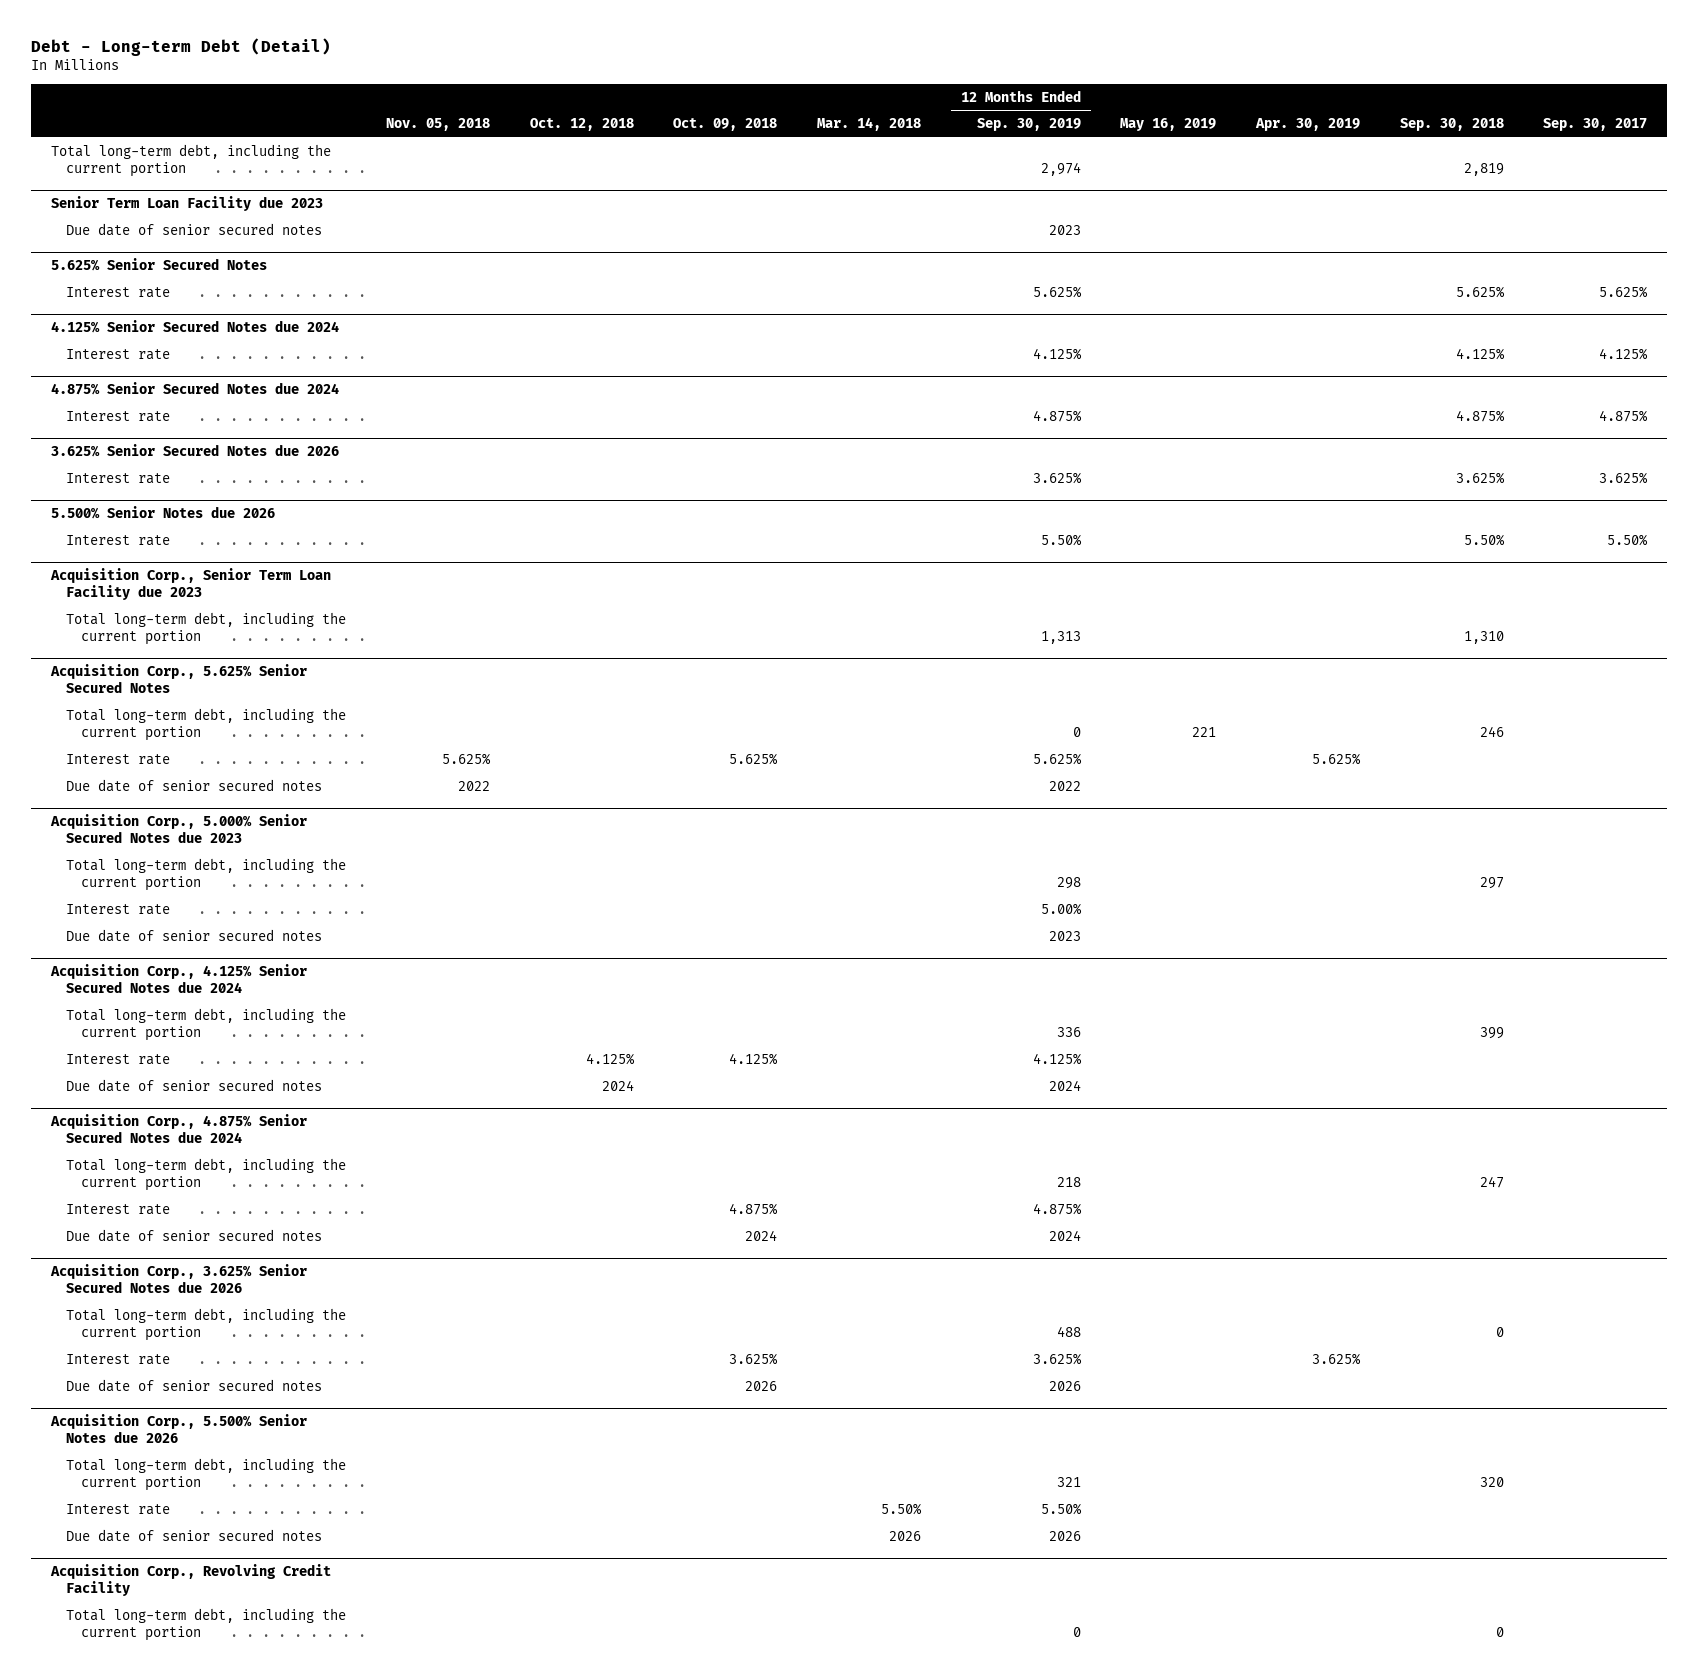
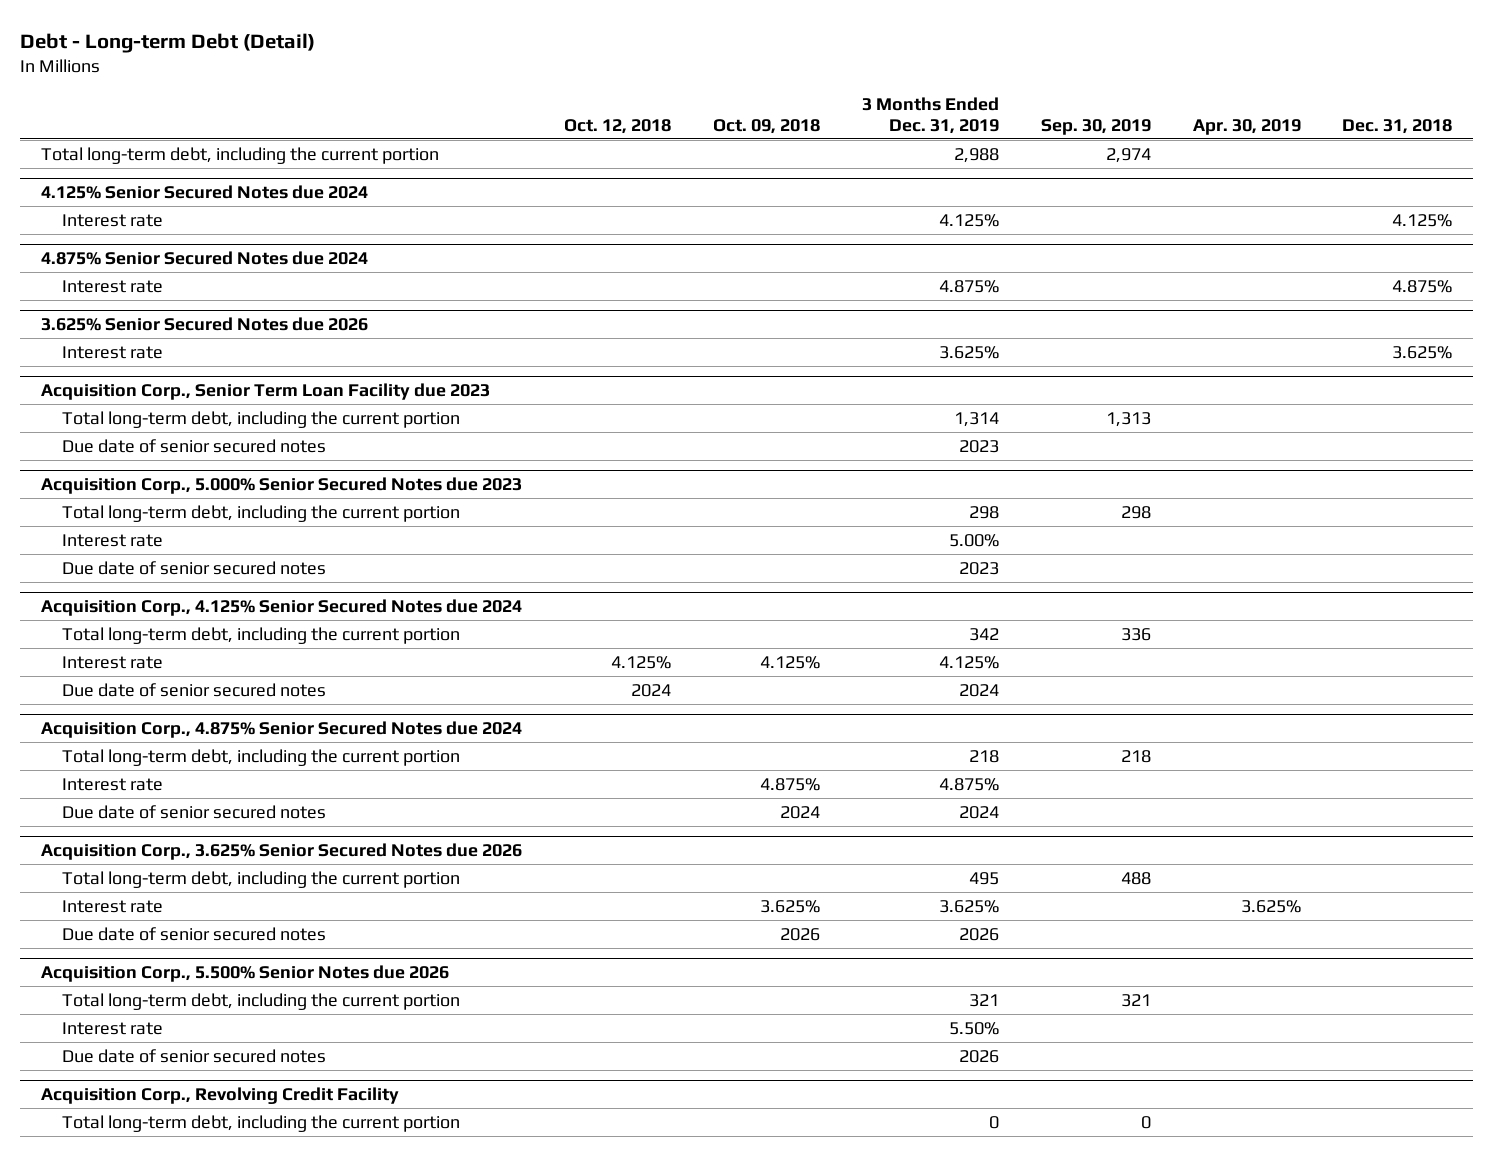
- | Nov. 05, 2018 | Oct. 12, 2018 | Oct. 09, 2018 | Mar. 14, 2018 | 12 Months Ended Sep. 30, 2019 | May 16, 2019 | Apr. 30, 2019 | Sep. 30, 2018 | Sep. 30, 2017
+ | Oct. 12, 2018 | Oct. 09, 2018 | 3 Months Ended Dec. 31, 2019 | Sep. 30, 2019 | Apr. 30, 2019 | Dec. 31, 2018
- Senior Term Loan Facility due 2023
- Due date of senior secured notes | | | | | 2023 | | | |
- 5.625% Senior Secured Notes
- Interest rate | | | | | 5.625% | | | 5.625% | 5.625%
- 5.500% Senior Notes due 2026
- Interest rate | | | | | 5.50% | | | 5.50% | 5.50%
- Acquisition Corp., 5.625% Senior Secured Notes
- Total long-term debt, including the current portion | | | | | 0 | 221 | | 246 |
- Interest rate | 5.625% | | 5.625% | | 5.625% | | 5.625% | |
- Due date of senior secured notes | 2022 | | | | 2022 | | | |
@ Acquisition Corp., Senior Term Loan Facility due 2023
+ Due date of senior secured notes | | | 2023 | | |

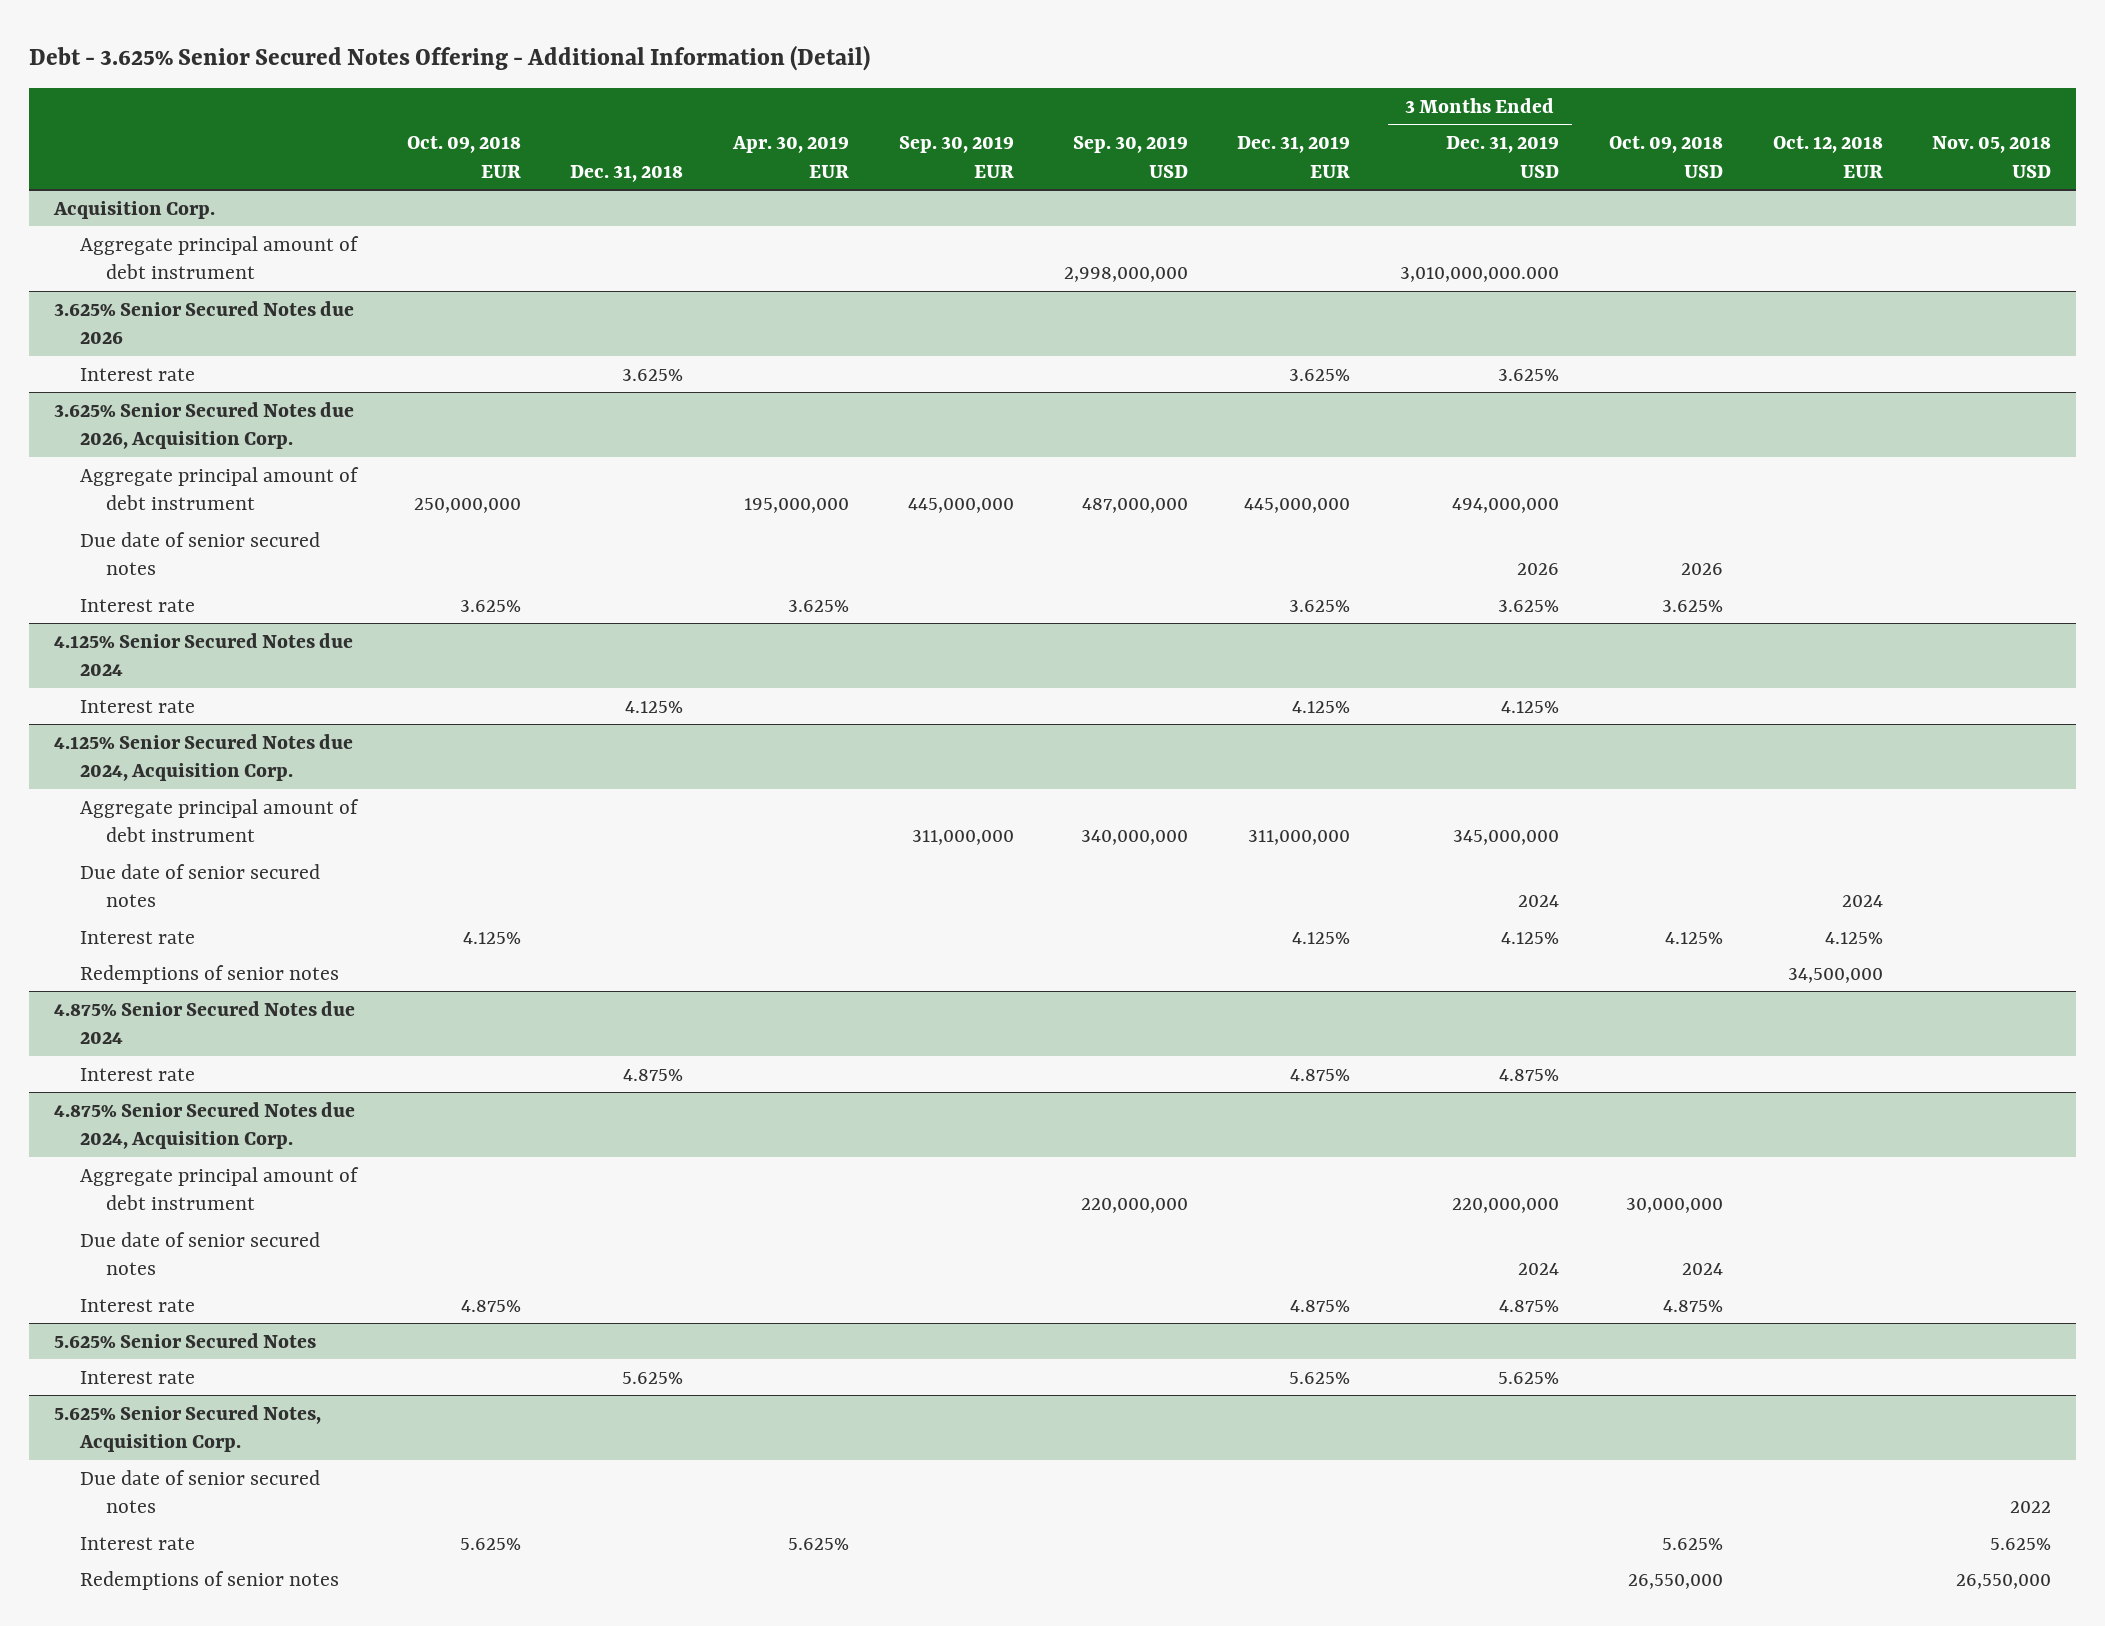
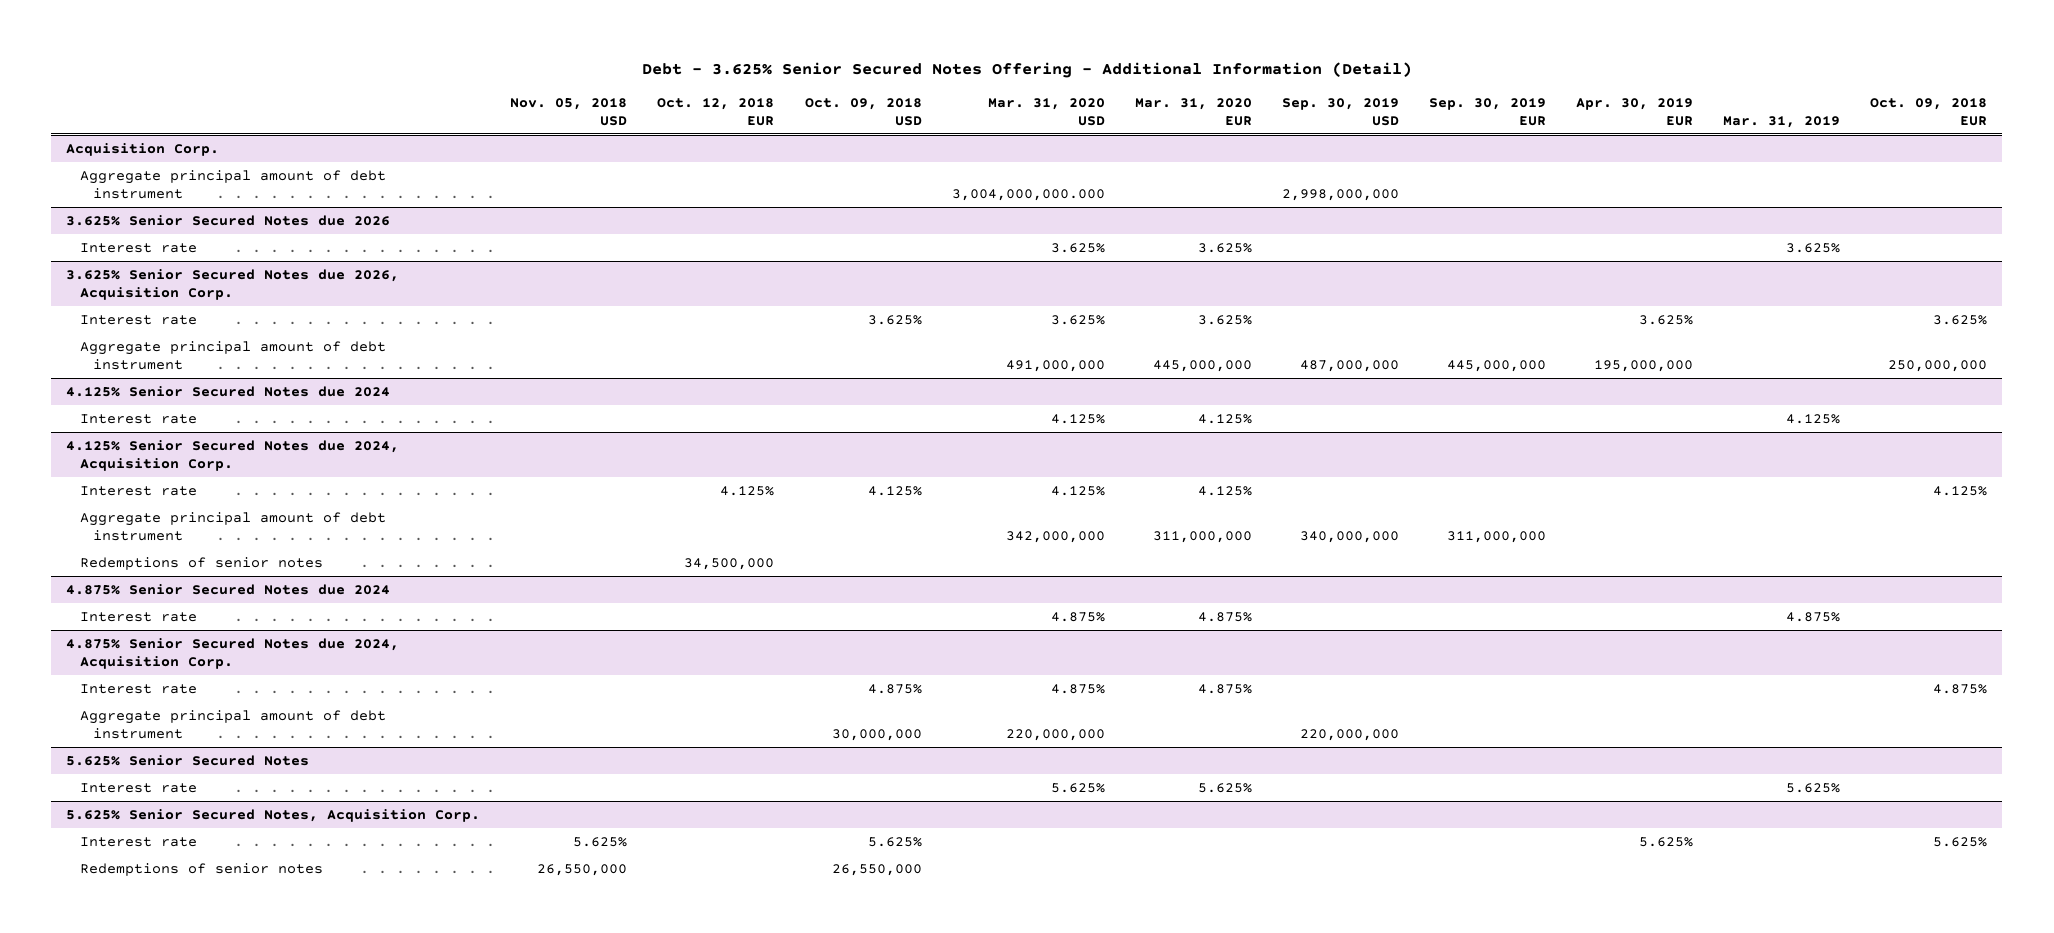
- | Oct. 09, 2018 EUR | Dec. 31, 2018 | Apr. 30, 2019 EUR | Sep. 30, 2019 EUR | Sep. 30, 2019 USD | Dec. 31, 2019 EUR | 3 Months Ended Dec. 31, 2019 USD | Oct. 09, 2018 USD | Oct. 12, 2018 EUR | Nov. 05, 2018 USD
+ | Nov. 05, 2018 USD | Oct. 12, 2018 EUR | Oct. 09, 2018 USD | Mar. 31, 2020 USD | Mar. 31, 2020 EUR | Sep. 30, 2019 USD | Sep. 30, 2019 EUR | Apr. 30, 2019 EUR | Mar. 31, 2019 | Oct. 09, 2018 EUR
@ 3.625% Senior Secured Notes due 2026, Acquisition Corp.
- Due date of senior secured notes | | | | | | | 2026 | 2026 | |
moved down: Aggregate principal amount of debt instrument | | | | 491,000,000 | 445,000,000 | 487,000,000 | 445,000,000 | 195,000,000 | | 250,000,000
@ 4.125% Senior Secured Notes due 2024, Acquisition Corp.
- Due date of senior secured notes | | | | | | | 2024 | | 2024 |
moved down: Aggregate principal amount of debt instrument | | | | 342,000,000 | 311,000,000 | 340,000,000 | 311,000,000 | | |
@ 4.875% Senior Secured Notes due 2024, Acquisition Corp.
- Due date of senior secured notes | | | | | | | 2024 | 2024 | |
moved down: Aggregate principal amount of debt instrument | | | 30,000,000 | 220,000,000 | | 220,000,000 | | | |
@ 5.625% Senior Secured Notes, Acquisition Corp.
- Due date of senior secured notes | | | | | | | | | | 2022

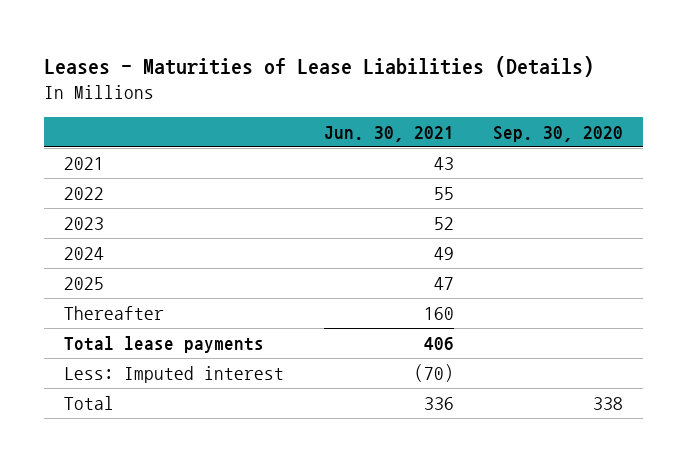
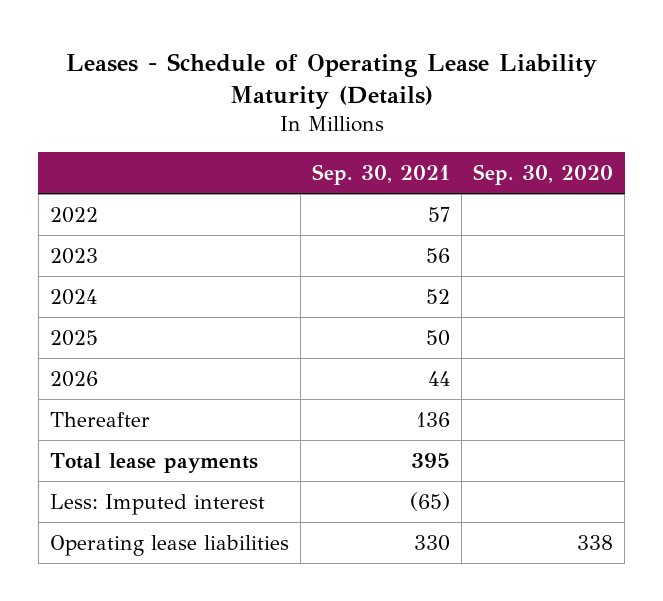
- Leases - Maturities of Lease Liabilities (Details)
+ Leases - Schedule of Operating Lease Liability Maturity (Details)
- | Jun. 30, 2021 | Sep. 30, 2020
+ | Sep. 30, 2021 | Sep. 30, 2020
- 2021 | 43 |
+ 2026 | 44 |
- Total | 336 | 338
+ Operating lease liabilities | 330 | 338

